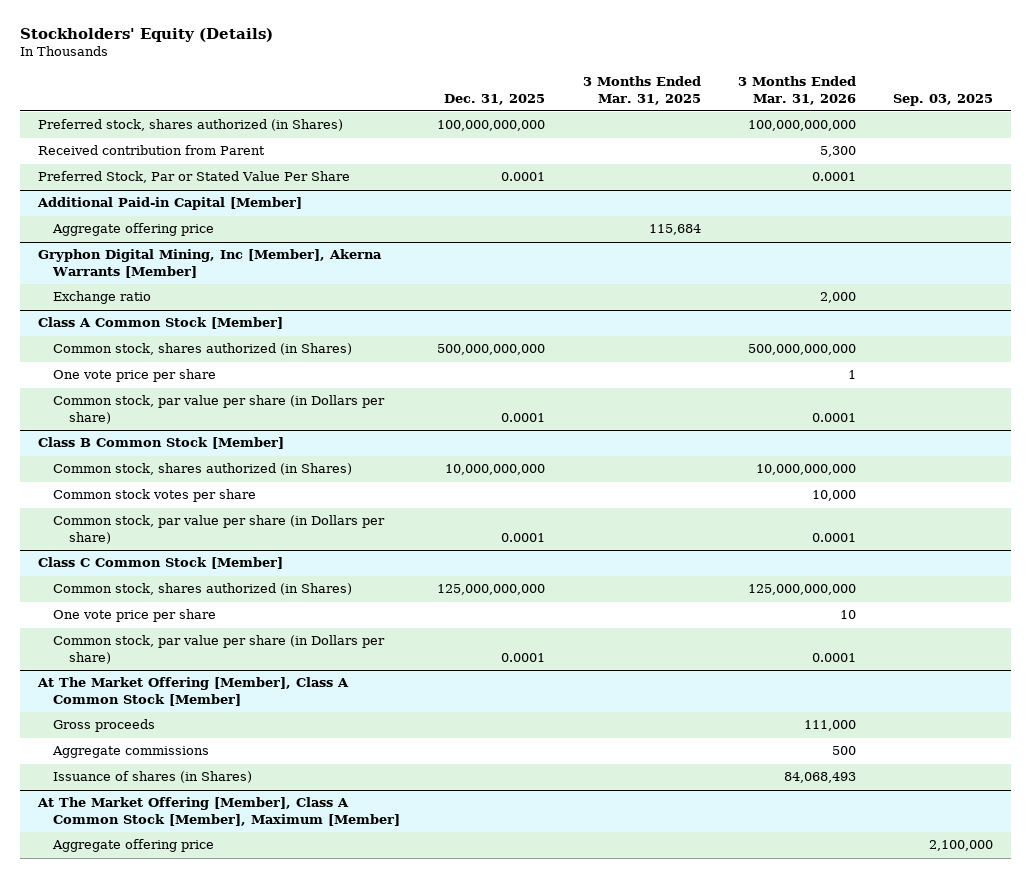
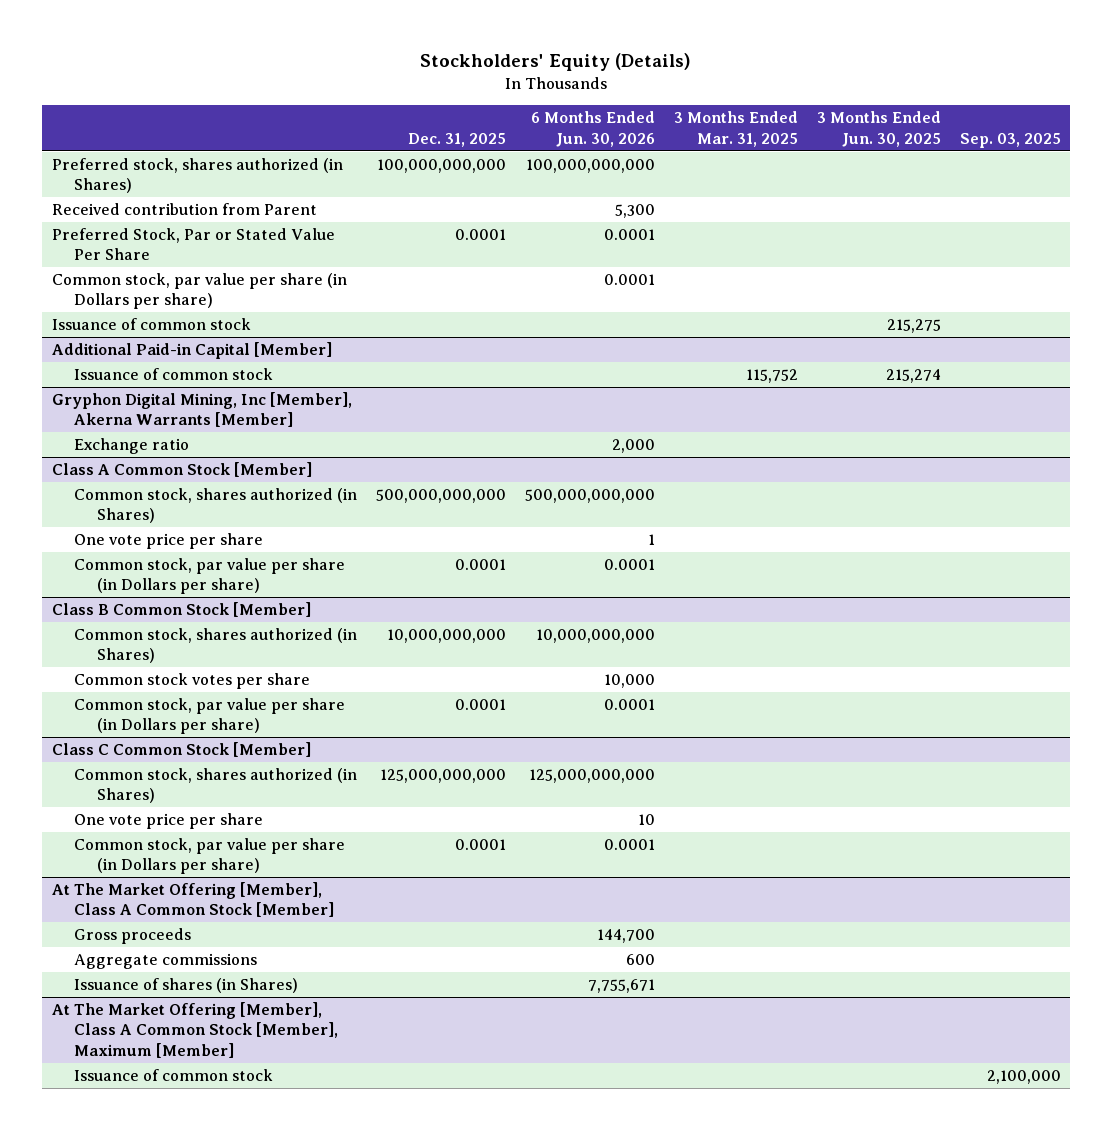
- | Dec. 31, 2025 | 3 Months Ended Mar. 31, 2025 | 3 Months Ended Mar. 31, 2026 | Sep. 03, 2025
+ | Dec. 31, 2025 | 6 Months Ended Jun. 30, 2026 | 3 Months Ended Mar. 31, 2025 | 3 Months Ended Jun. 30, 2025 | Sep. 03, 2025
+ Common stock, par value per share (in Dollars per share) | | 0.0001 | | |
+ Issuance of common stock | | | | 215,275 |
@ Additional Paid-in Capital [Member]
- Aggregate offering price | | 115,684 | |
+ Issuance of common stock | | | 115,752 | 215,274 |
@ At The Market Offering [Member], Class A Common Stock [Member], Maximum [Member]
- Aggregate offering price | | | | 2,100,000
+ Issuance of common stock | | | | | 2,100,000

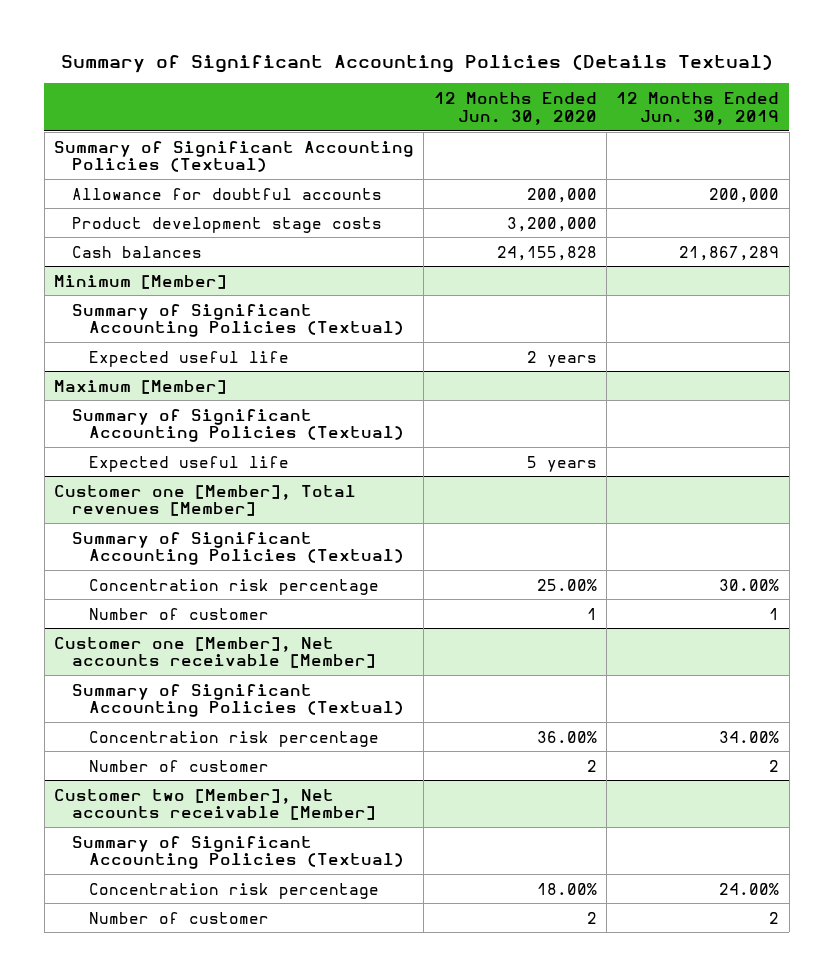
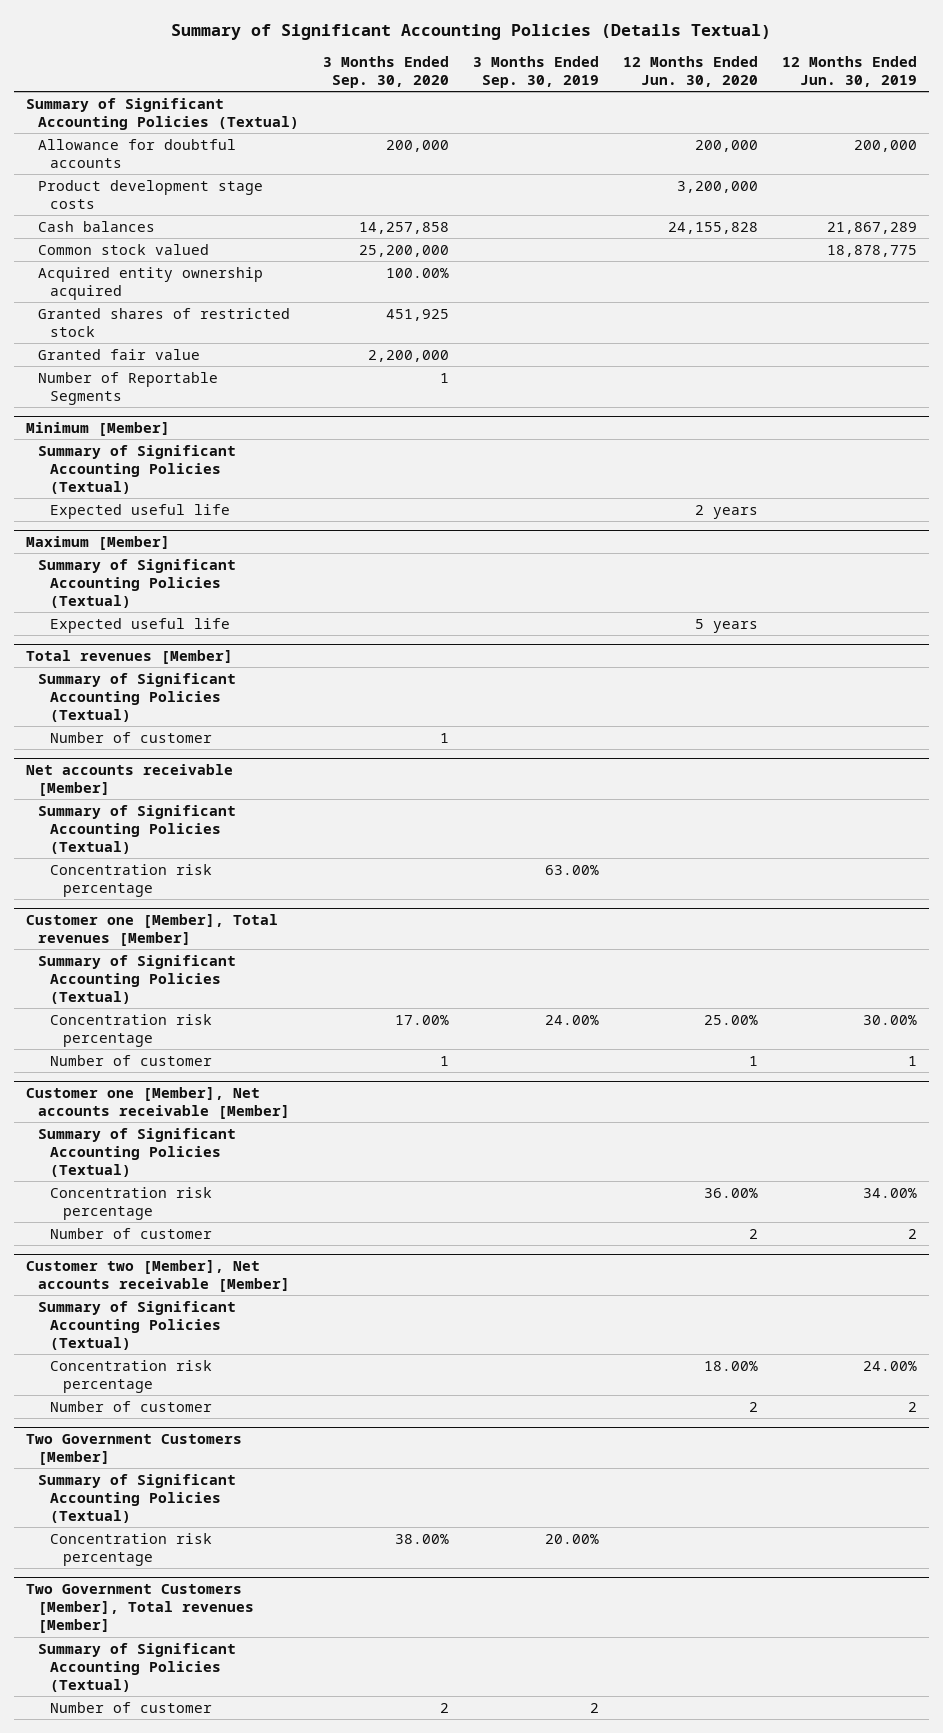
- | 12 Months Ended Jun. 30, 2020 | 12 Months Ended Jun. 30, 2019
+ | 3 Months Ended Sep. 30, 2020 | 3 Months Ended Sep. 30, 2019 | 12 Months Ended Jun. 30, 2020 | 12 Months Ended Jun. 30, 2019
+ Common stock valued | 25,200,000 | | | 18,878,775
+ Acquired entity ownership acquired | 100.00% | | |
+ Granted shares of restricted stock | 451,925 | | |
+ Granted fair value | 2,200,000 | | |
+ Number of Reportable Segments | 1 | | |
+ Total revenues [Member]
+ Summary of Significant Accounting Policies (Textual)
+ Number of customer | 1 | | |
+ Net accounts receivable [Member]
+ Summary of Significant Accounting Policies (Textual)
+ Concentration risk percentage | | 63.00% | |
+ Two Government Customers [Member]
+ Summary of Significant Accounting Policies (Textual)
+ Concentration risk percentage | 38.00% | 20.00% | |
+ Two Government Customers [Member], Total revenues [Member]
+ Summary of Significant Accounting Policies (Textual)
+ Number of customer | 2 | 2 | |

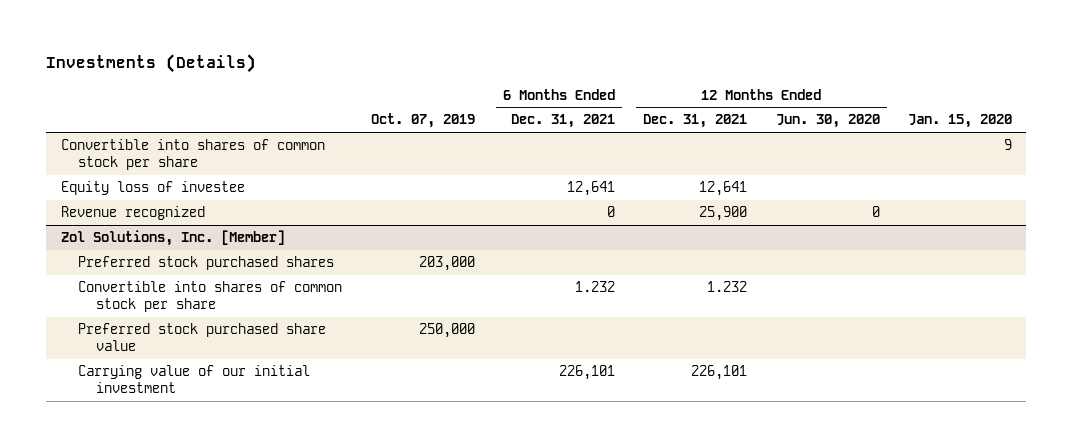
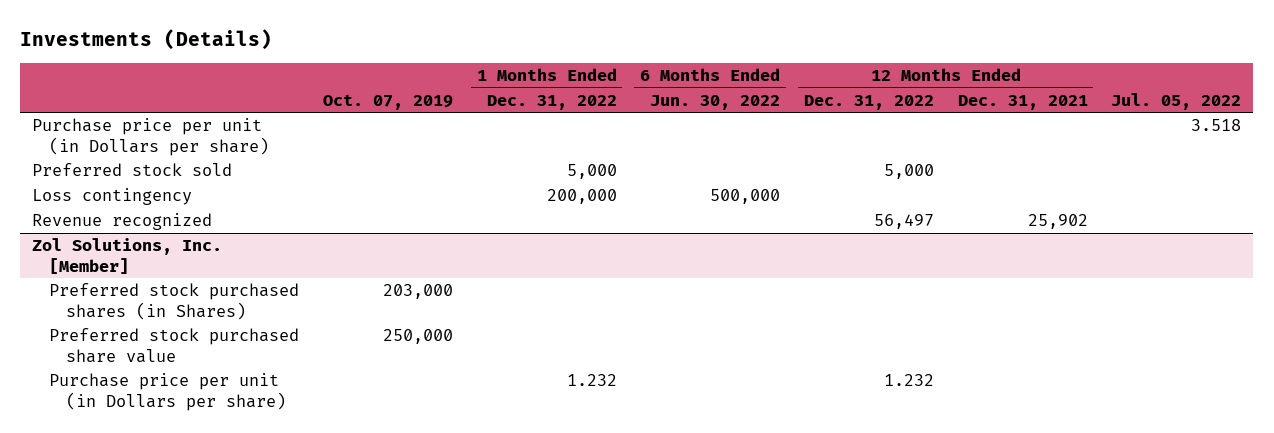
- | Oct. 07, 2019 | 6 Months Ended Dec. 31, 2021 | 12 Months Ended Dec. 31, 2021 | 12 Months Ended Jun. 30, 2020 | Jan. 15, 2020
+ | Oct. 07, 2019 | 1 Months Ended Dec. 31, 2022 | 6 Months Ended Jun. 30, 2022 | 12 Months Ended Dec. 31, 2022 | 12 Months Ended Dec. 31, 2021 | Jul. 05, 2022
- Convertible into shares of common stock per share | | | | | 9
- Equity loss of investee | | 12,641 | 12,641 | |
- Revenue recognized | | 0 | 25,900 | 0 |
+ Purchase price per unit (in Dollars per share) | | | | | | 3.518
+ Preferred stock sold | | 5,000 | | 5,000 | |
+ Loss contingency | | 200,000 | 500,000 | | |
+ Revenue recognized | | | | 56,497 | 25,902 |
@ Zol Solutions, Inc. [Member]
- Preferred stock purchased shares | 203,000 | | | |
- Convertible into shares of common stock per share | | 1.232 | 1.232 | |
+ Preferred stock purchased shares (in Shares) | 203,000 | | | | |
- Carrying value of our initial investment | | 226,101 | 226,101 | |
+ Purchase price per unit (in Dollars per share) | | 1.232 | | 1.232 | |

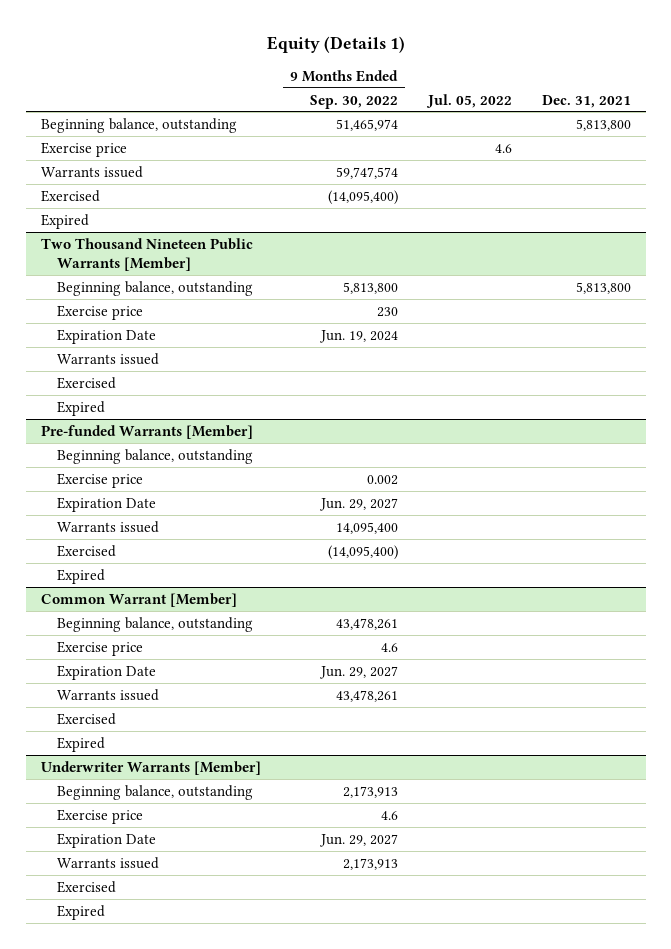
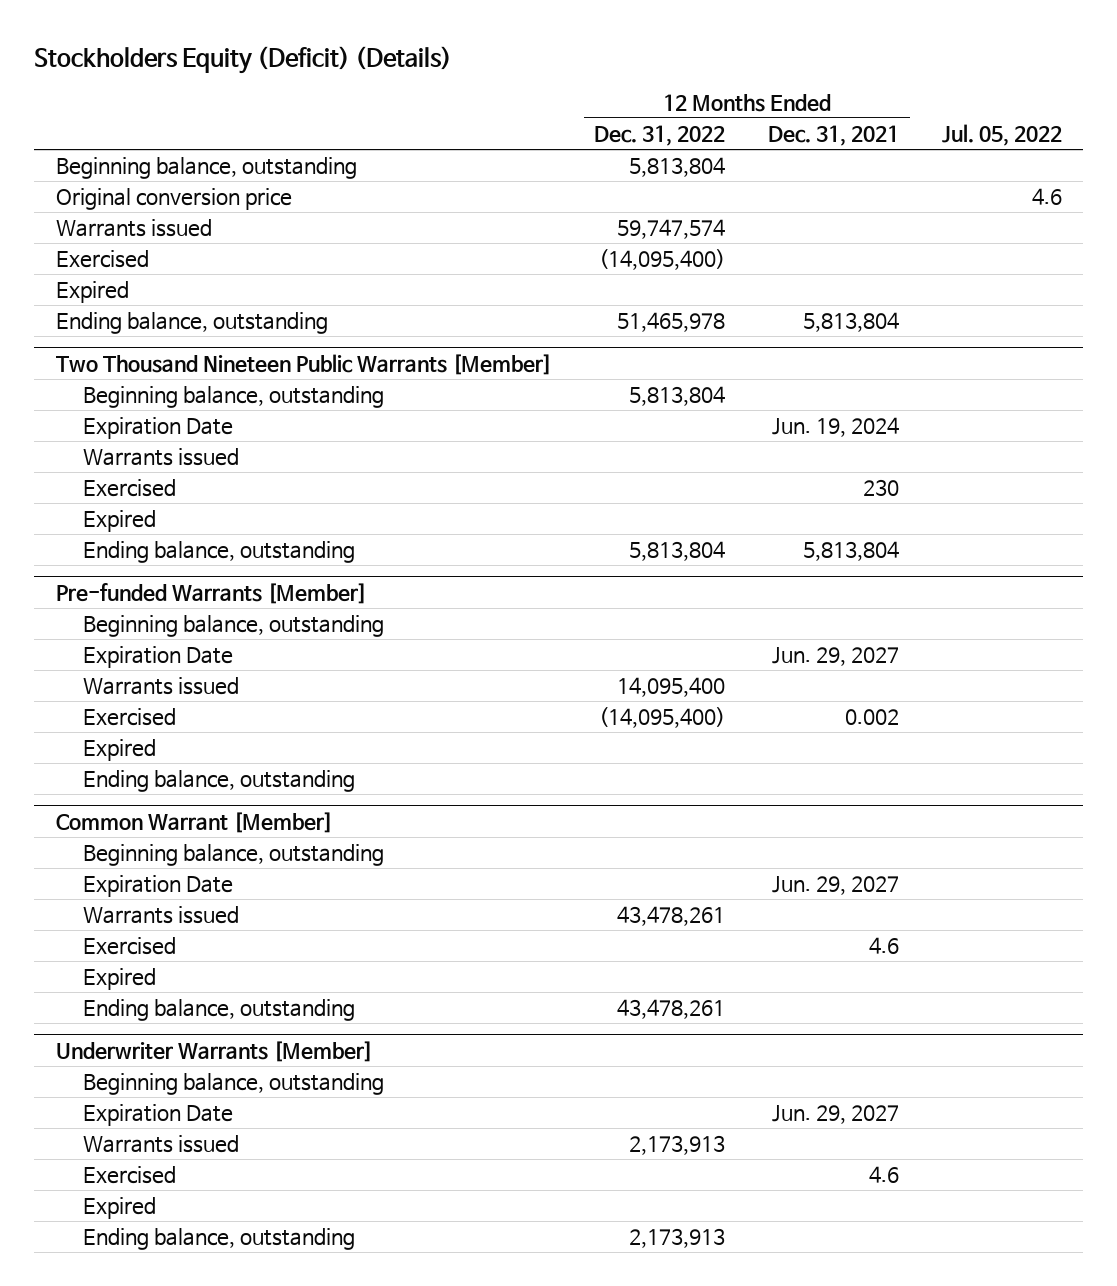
- Equity (Details 1)
+ Stockholders Equity (Deficit) (Details)
- | 9 Months Ended Sep. 30, 2022 | Jul. 05, 2022 | Dec. 31, 2021
+ | 12 Months Ended Dec. 31, 2022 | 12 Months Ended Dec. 31, 2021 | Jul. 05, 2022
- Exercise price | | 4.6 |
+ Original conversion price | | | 4.6
+ Ending balance, outstanding | 51,465,978 | 5,813,804 |
@ Two Thousand Nineteen Public Warrants [Member]
- Exercise price | 230 | |
+ Ending balance, outstanding | 5,813,804 | 5,813,804 |
@ Pre-funded Warrants [Member]
- Exercise price | 0.002 | |
+ Ending balance, outstanding
@ Common Warrant [Member]
- Exercise price | 4.6 | |
+ Ending balance, outstanding | 43,478,261 | |
@ Underwriter Warrants [Member]
- Exercise price | 4.6 | |
+ Ending balance, outstanding | 2,173,913 | |

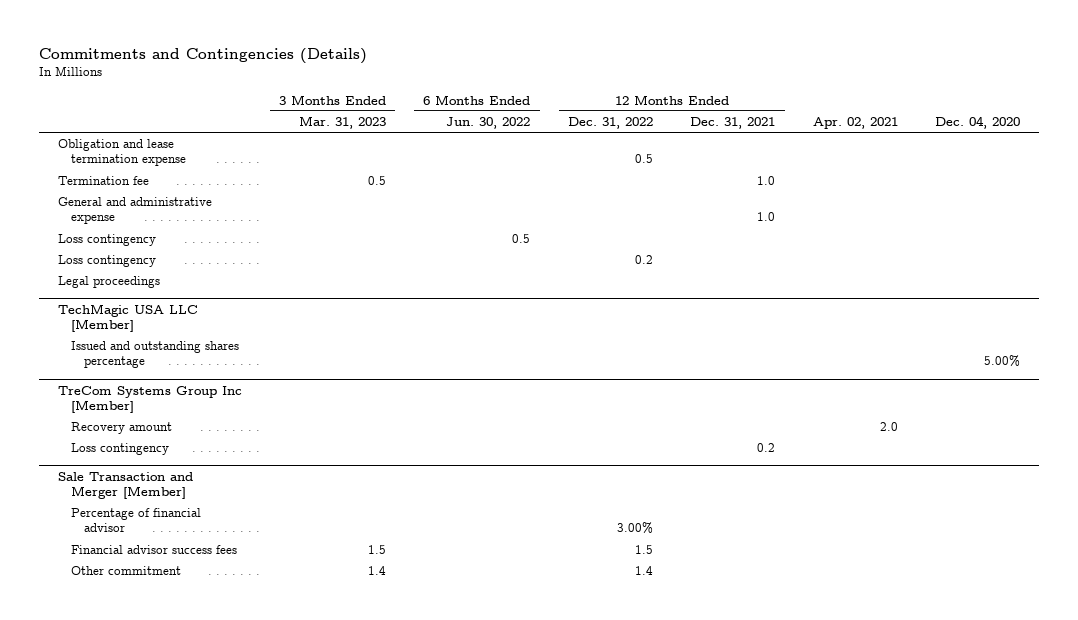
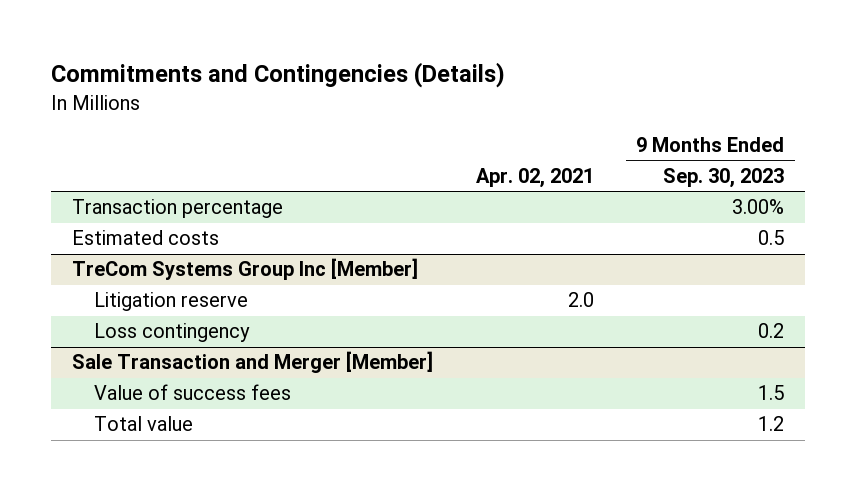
- | 3 Months Ended Mar. 31, 2023 | 6 Months Ended Jun. 30, 2022 | 12 Months Ended Dec. 31, 2022 | 12 Months Ended Dec. 31, 2021 | Apr. 02, 2021 | Dec. 04, 2020
+ | Apr. 02, 2021 | 9 Months Ended Sep. 30, 2023
- Obligation and lease termination expense | | | 0.5 | | |
- Termination fee | 0.5 | | | 1.0 | |
- General and administrative expense | | | | 1.0 | |
- Loss contingency | | 0.5 | | | |
- Loss contingency | | | 0.2 | | |
- Legal proceedings
- TechMagic USA LLC [Member]
- Issued and outstanding shares percentage | | | | | | 5.00%
+ Transaction percentage | | 3.00%
+ Estimated costs | | 0.5
@ TreCom Systems Group Inc [Member]
- Recovery amount | | | | | 2.0 |
+ Litigation reserve | 2.0 |
@ Sale Transaction and Merger [Member]
- Percentage of financial advisor | | | 3.00% | | |
- Financial advisor success fees | 1.5 | | 1.5 | | |
- Other commitment | 1.4 | | 1.4 | | |
+ Value of success fees | | 1.5
+ Total value | | 1.2

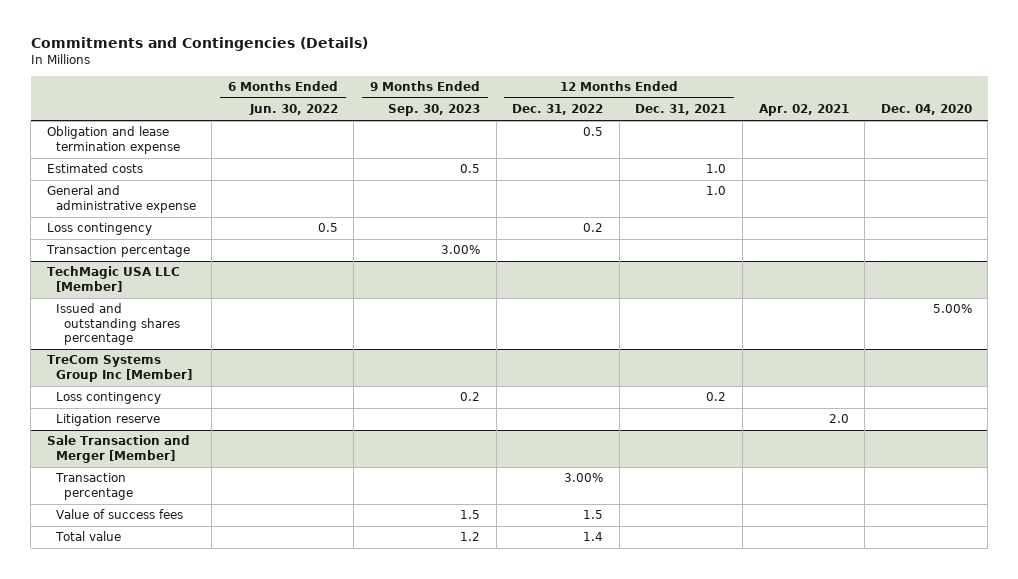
- | Apr. 02, 2021 | 9 Months Ended Sep. 30, 2023
+ | 6 Months Ended Jun. 30, 2022 | 9 Months Ended Sep. 30, 2023 | 12 Months Ended Dec. 31, 2022 | 12 Months Ended Dec. 31, 2021 | Apr. 02, 2021 | Dec. 04, 2020
+ Obligation and lease termination expense | | | 0.5 | | |
+ General and administrative expense | | | | 1.0 | |
+ Loss contingency | 0.5 | | 0.2 | | |
moved down: Transaction percentage | | 3.00% | | | |
+ TechMagic USA LLC [Member]
+ Issued and outstanding shares percentage | | | | | | 5.00%
@ TreCom Systems Group Inc [Member]
moved down: Litigation reserve | | | | | 2.0 |
@ Sale Transaction and Merger [Member]
+ Transaction percentage | | | 3.00% | | |

